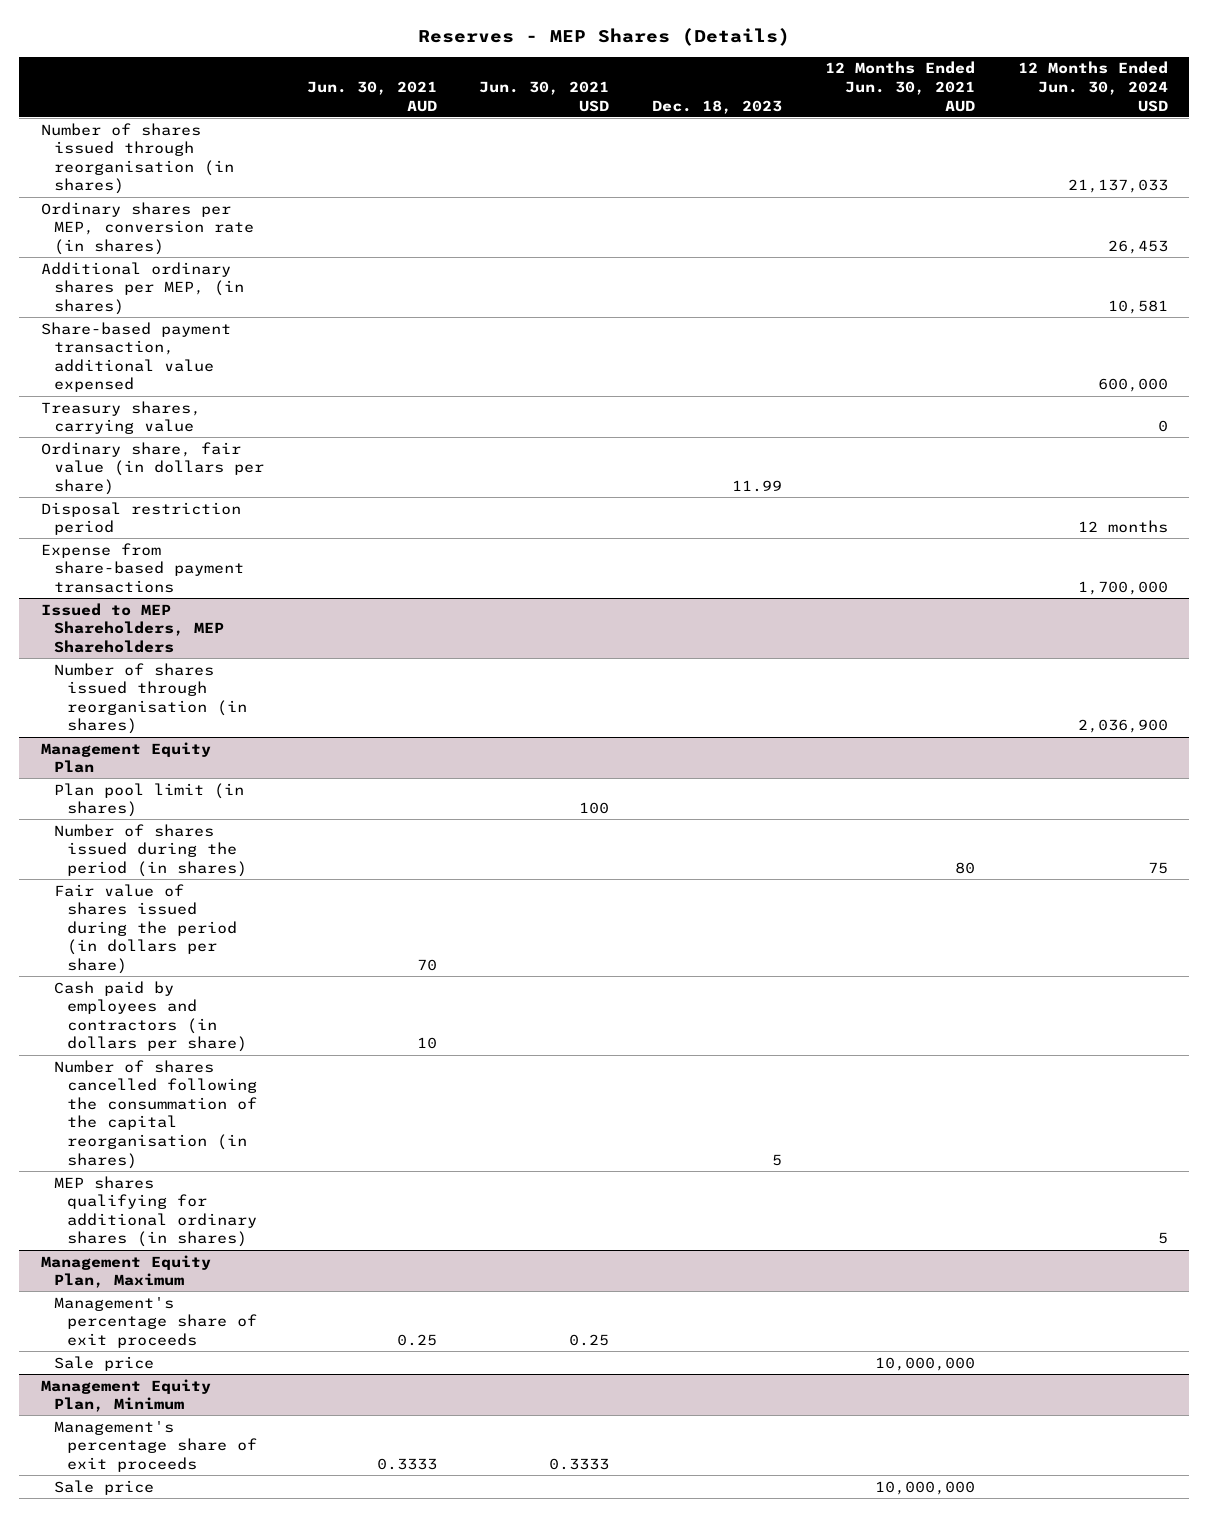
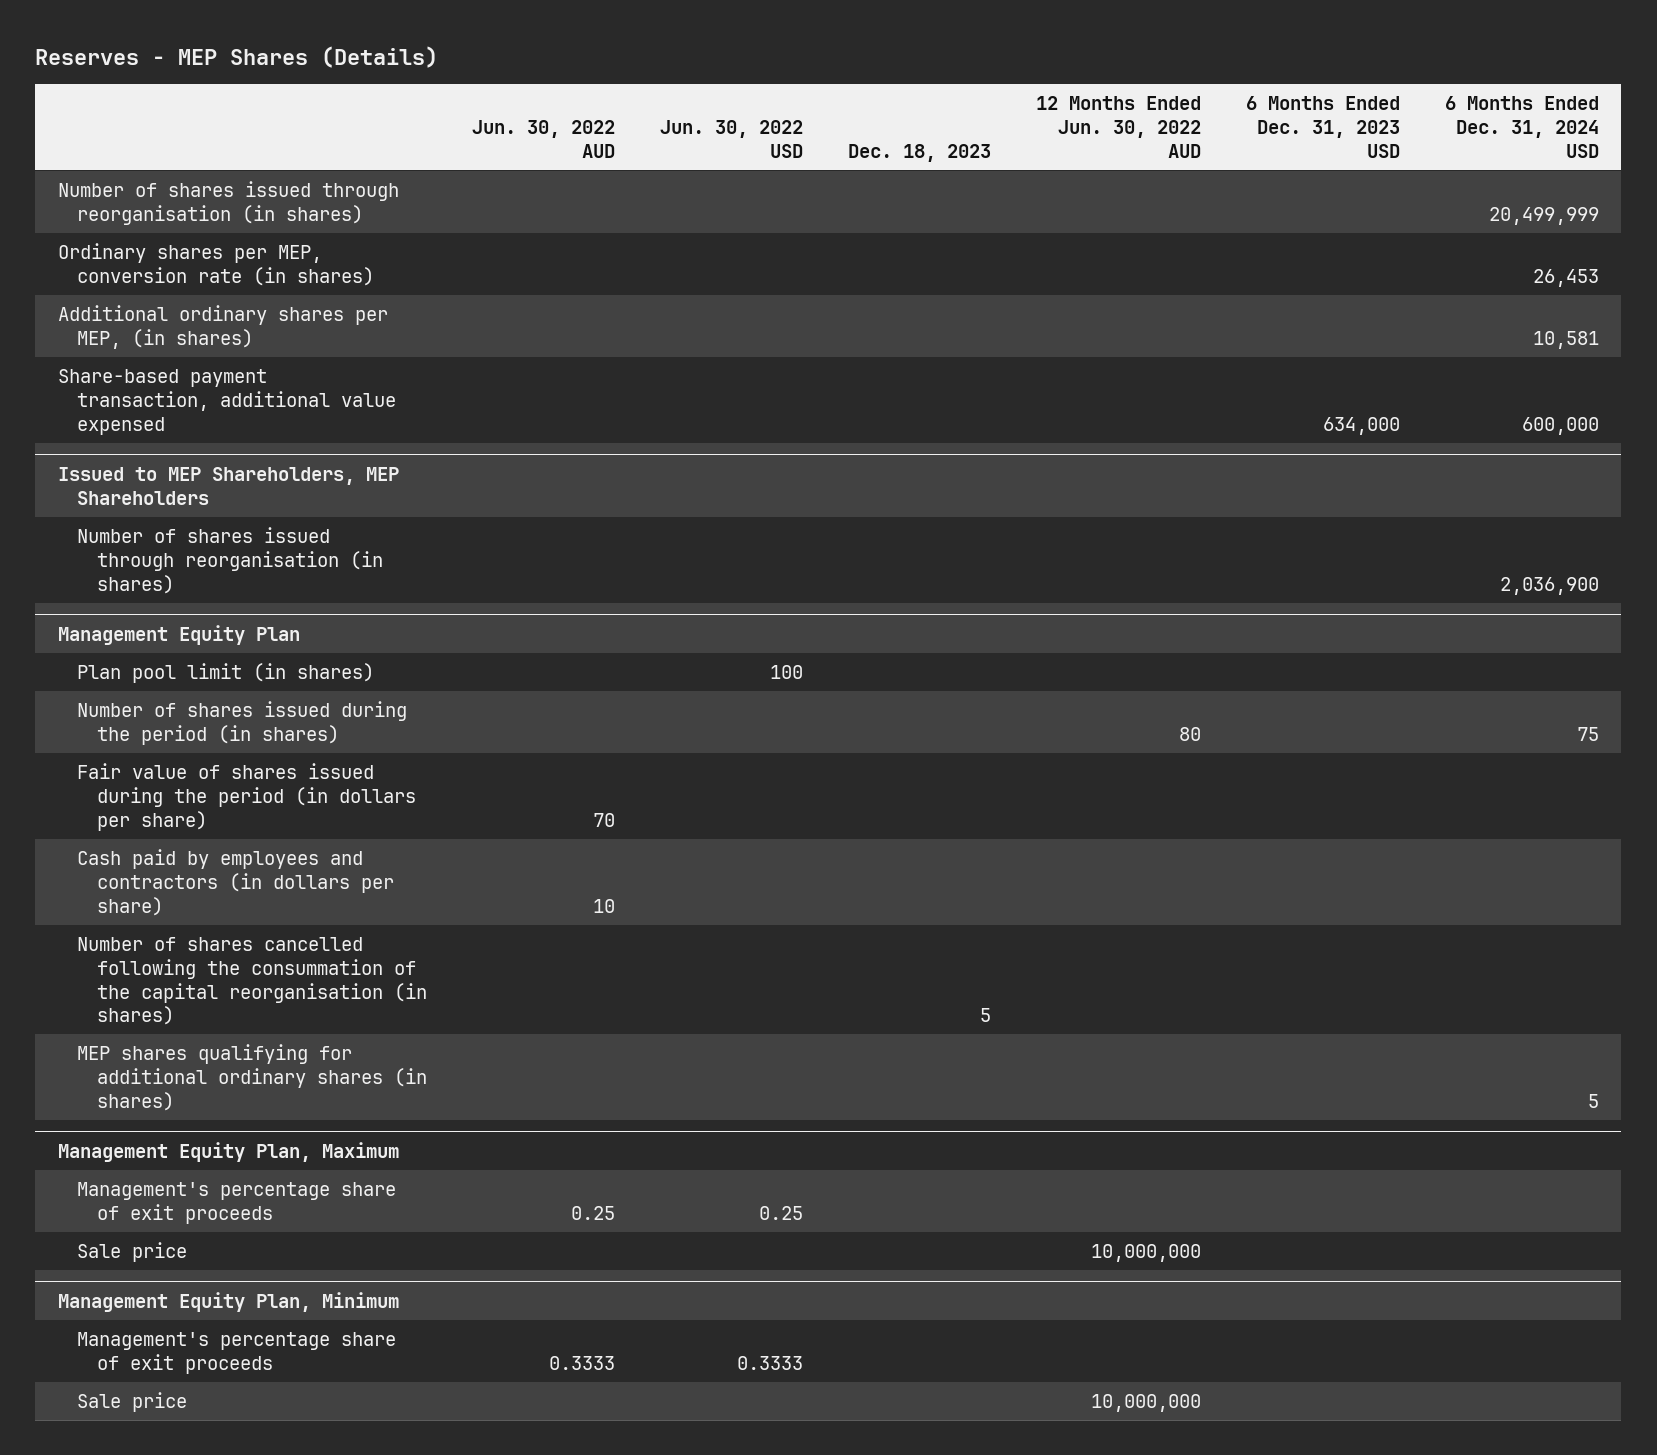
- | Jun. 30, 2021 AUD | Jun. 30, 2021 USD | Dec. 18, 2023 | 12 Months Ended Jun. 30, 2021 AUD | 12 Months Ended Jun. 30, 2024 USD
+ | Jun. 30, 2022 AUD | Jun. 30, 2022 USD | Dec. 18, 2023 | 12 Months Ended Jun. 30, 2022 AUD | 6 Months Ended Dec. 31, 2023 USD | 6 Months Ended Dec. 31, 2024 USD
- Treasury shares, carrying value | | | | | 0
- Ordinary share, fair value (in dollars per share) | | | 11.99 | |
- Disposal restriction period | | | | | 12 months
- Expense from share-based payment transactions | | | | | 1,700,000

